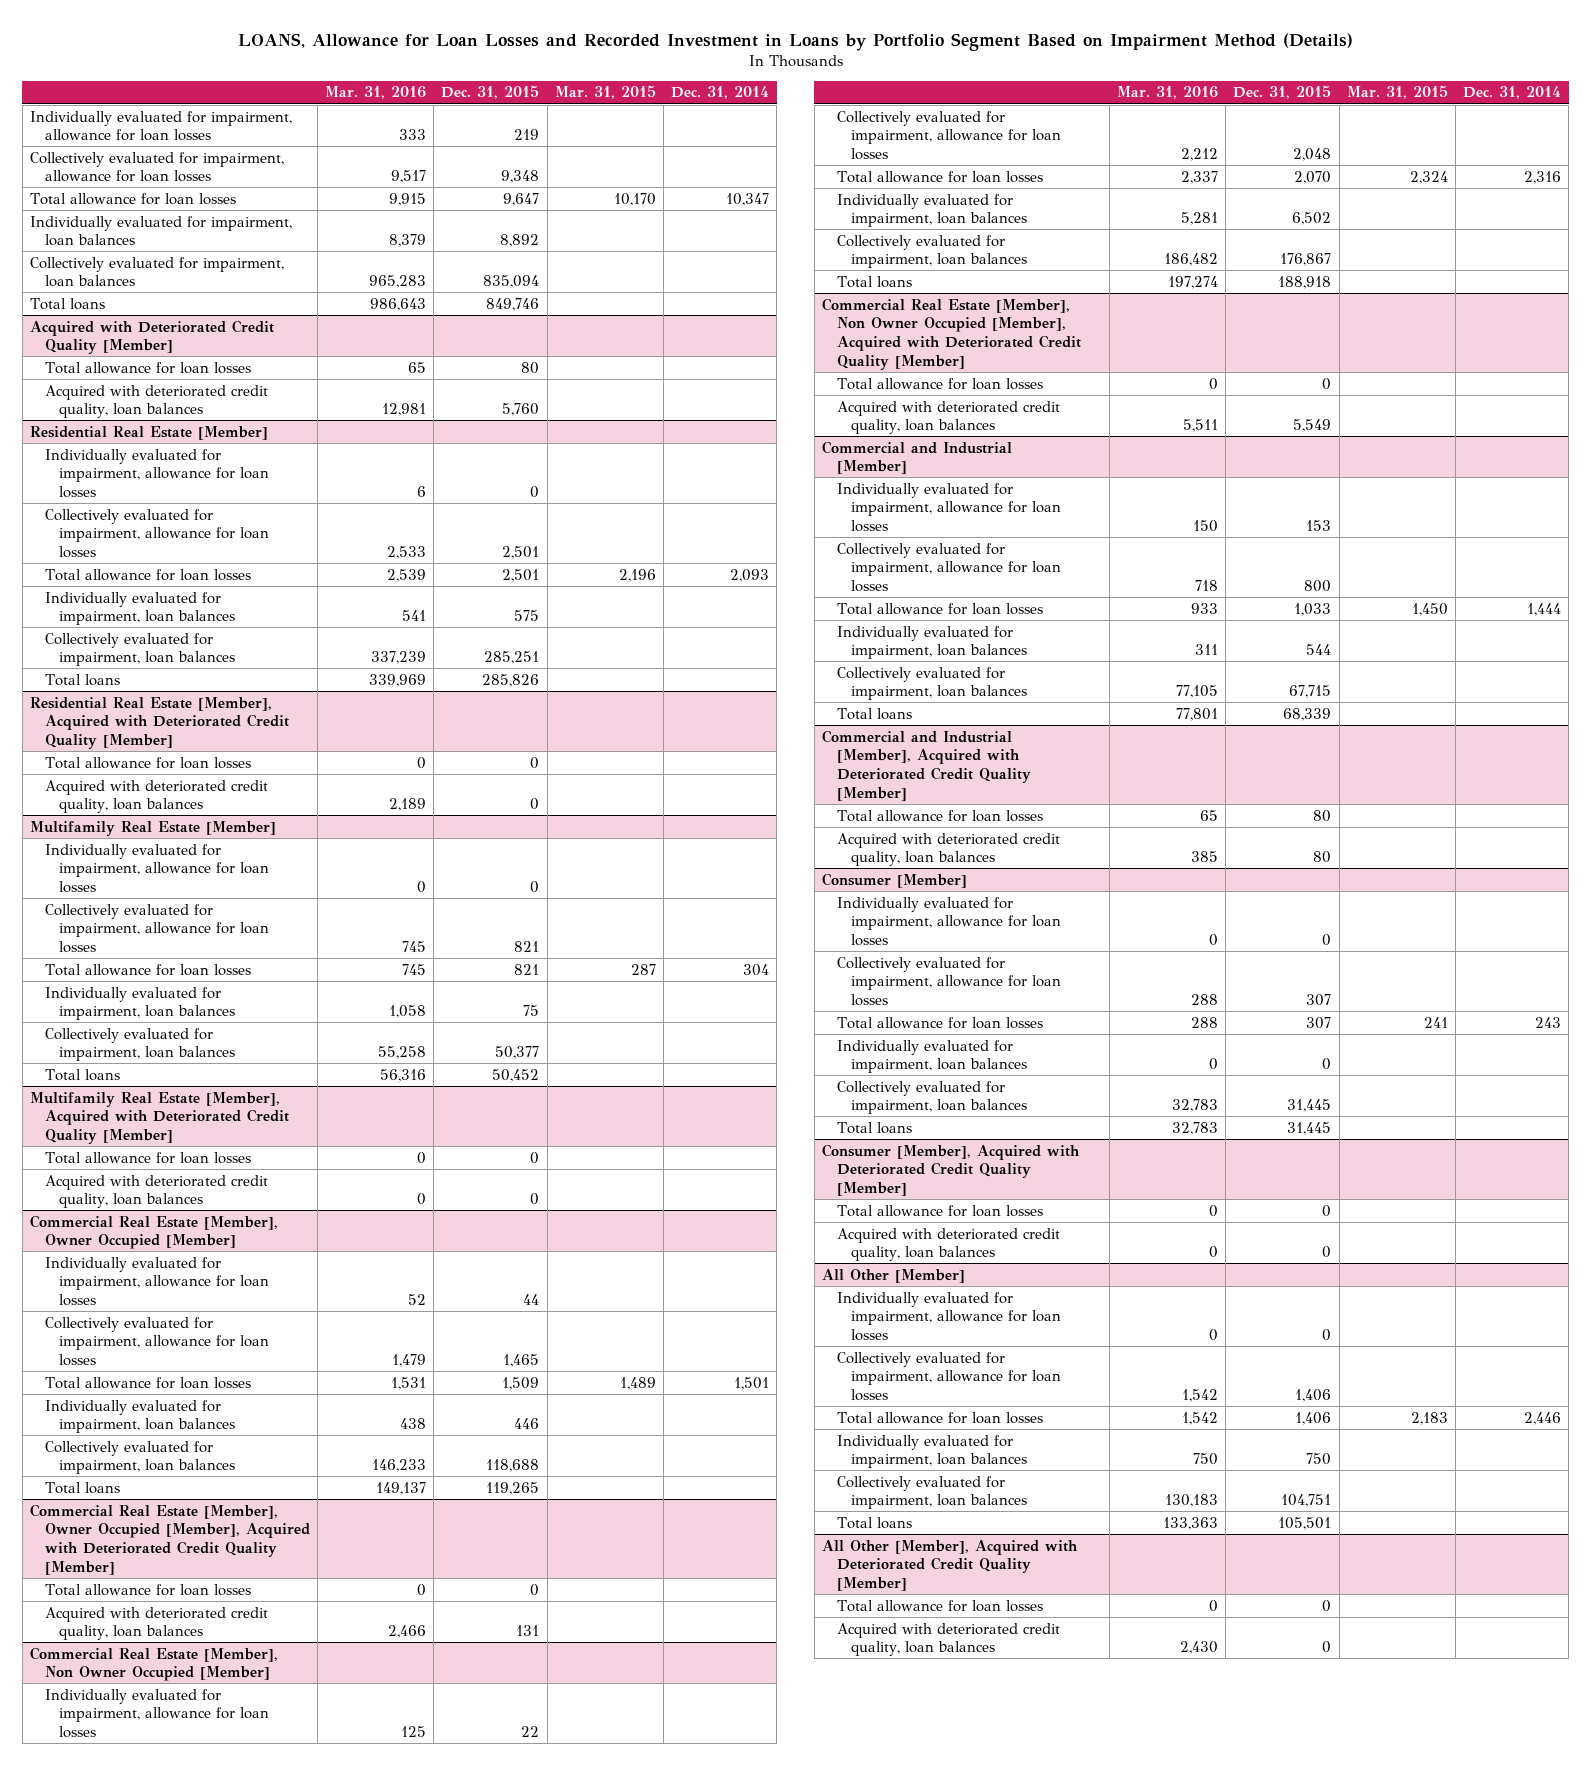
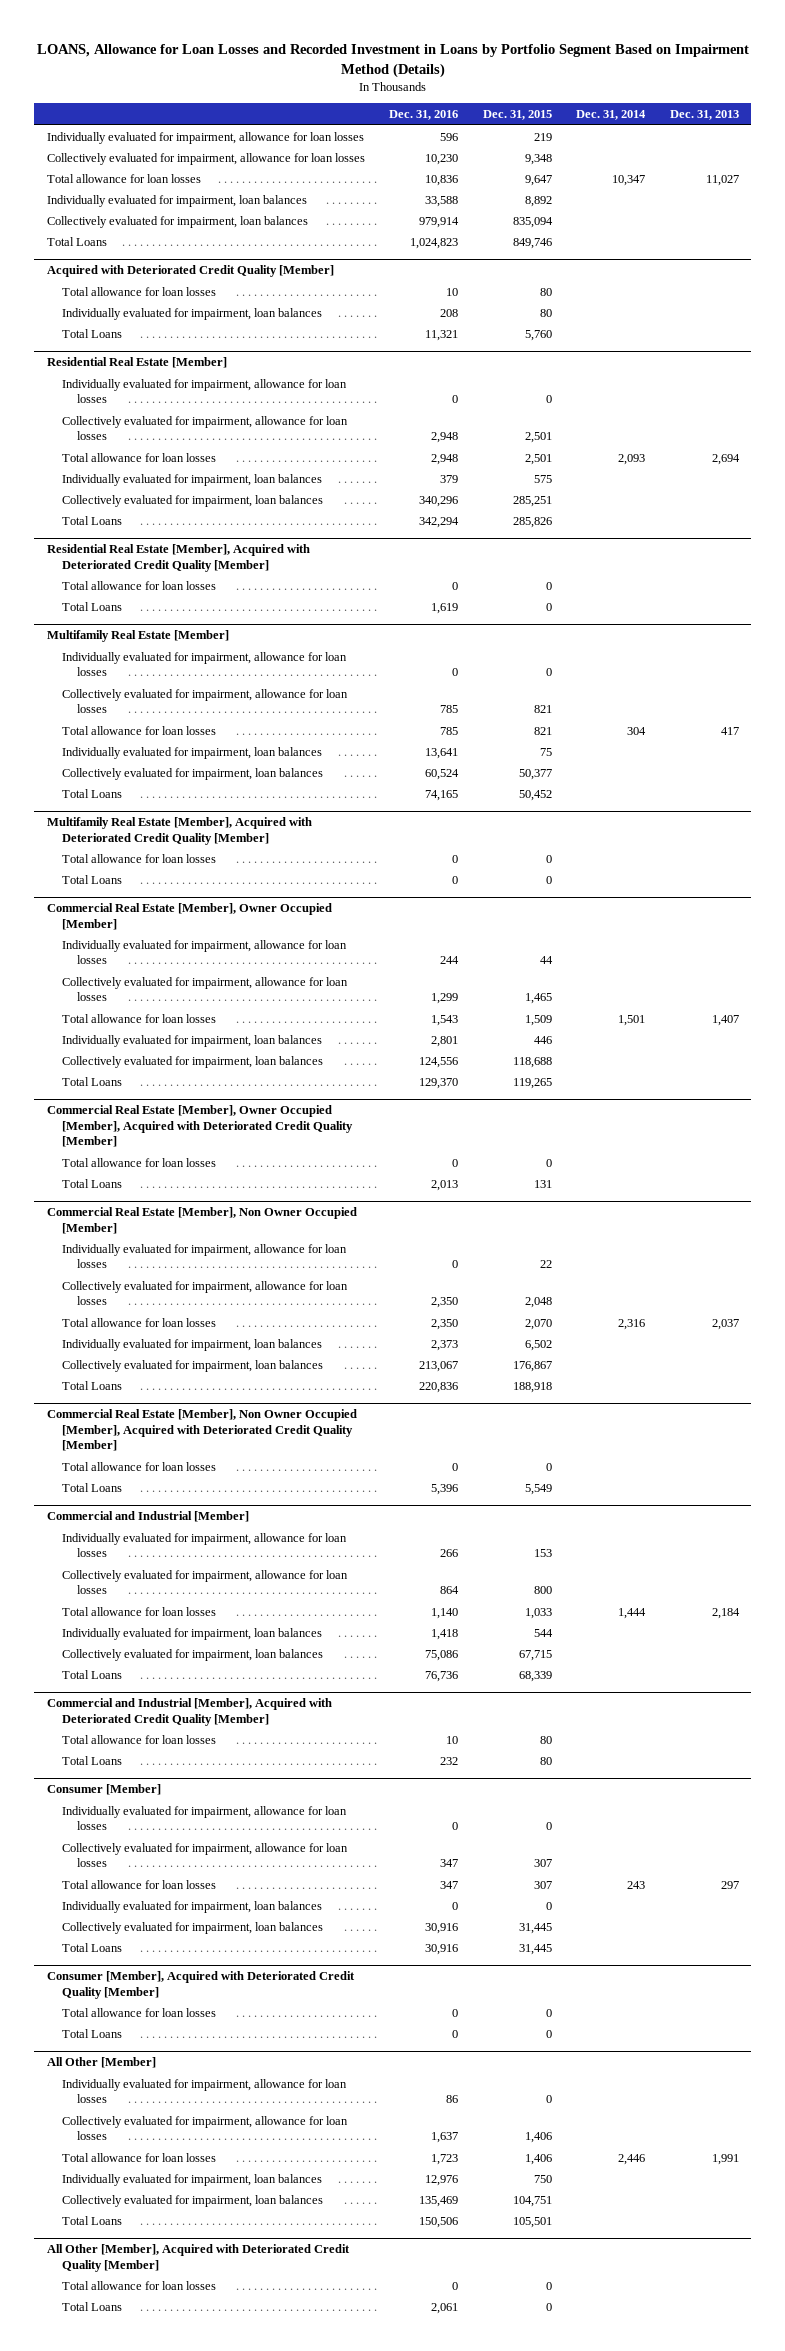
- | Mar. 31, 2016 | Dec. 31, 2015 | Mar. 31, 2015 | Dec. 31, 2014
+ | Dec. 31, 2016 | Dec. 31, 2015 | Dec. 31, 2014 | Dec. 31, 2013
- Total loans | 986,643 | 849,746 | |
+ Total Loans | 1,024,823 | 849,746 | |
@ Acquired with Deteriorated Credit Quality [Member]
- Acquired with deteriorated credit quality, loan balances | 12,981 | 5,760 | |
+ Individually evaluated for impairment, loan balances | 208 | 80 | |
+ Total Loans | 11,321 | 5,760 | |
@ Residential Real Estate [Member]
- Total loans | 339,969 | 285,826 | |
+ Total Loans | 342,294 | 285,826 | |
@ Residential Real Estate [Member], Acquired with Deteriorated Credit Quality [Member]
- Acquired with deteriorated credit quality, loan balances | 2,189 | 0 | |
+ Total Loans | 1,619 | 0 | |
@ Multifamily Real Estate [Member]
- Total loans | 56,316 | 50,452 | |
+ Total Loans | 74,165 | 50,452 | |
@ Multifamily Real Estate [Member], Acquired with Deteriorated Credit Quality [Member]
- Acquired with deteriorated credit quality, loan balances | 0 | 0 | |
+ Total Loans | 0 | 0 | |
@ Commercial Real Estate [Member], Owner Occupied [Member]
- Total loans | 149,137 | 119,265 | |
+ Total Loans | 129,370 | 119,265 | |
@ Commercial Real Estate [Member], Owner Occupied [Member], Acquired with Deteriorated Credit Quality [Member]
- Acquired with deteriorated credit quality, loan balances | 2,466 | 131 | |
+ Total Loans | 2,013 | 131 | |
@ Commercial Real Estate [Member], Non Owner Occupied [Member]
- Total loans | 197,274 | 188,918 | |
+ Total Loans | 220,836 | 188,918 | |
@ Commercial Real Estate [Member], Non Owner Occupied [Member], Acquired with Deteriorated Credit Quality [Member]
- Acquired with deteriorated credit quality, loan balances | 5,511 | 5,549 | |
+ Total Loans | 5,396 | 5,549 | |
@ Commercial and Industrial [Member]
- Total loans | 77,801 | 68,339 | |
+ Total Loans | 76,736 | 68,339 | |
@ Commercial and Industrial [Member], Acquired with Deteriorated Credit Quality [Member]
- Acquired with deteriorated credit quality, loan balances | 385 | 80 | |
+ Total Loans | 232 | 80 | |
@ Consumer [Member]
- Total loans | 32,783 | 31,445 | |
+ Total Loans | 30,916 | 31,445 | |
@ Consumer [Member], Acquired with Deteriorated Credit Quality [Member]
- Acquired with deteriorated credit quality, loan balances | 0 | 0 | |
+ Total Loans | 0 | 0 | |
@ All Other [Member]
- Total loans | 133,363 | 105,501 | |
+ Total Loans | 150,506 | 105,501 | |
@ All Other [Member], Acquired with Deteriorated Credit Quality [Member]
- Acquired with deteriorated credit quality, loan balances | 2,430 | 0 | |
+ Total Loans | 2,061 | 0 | |

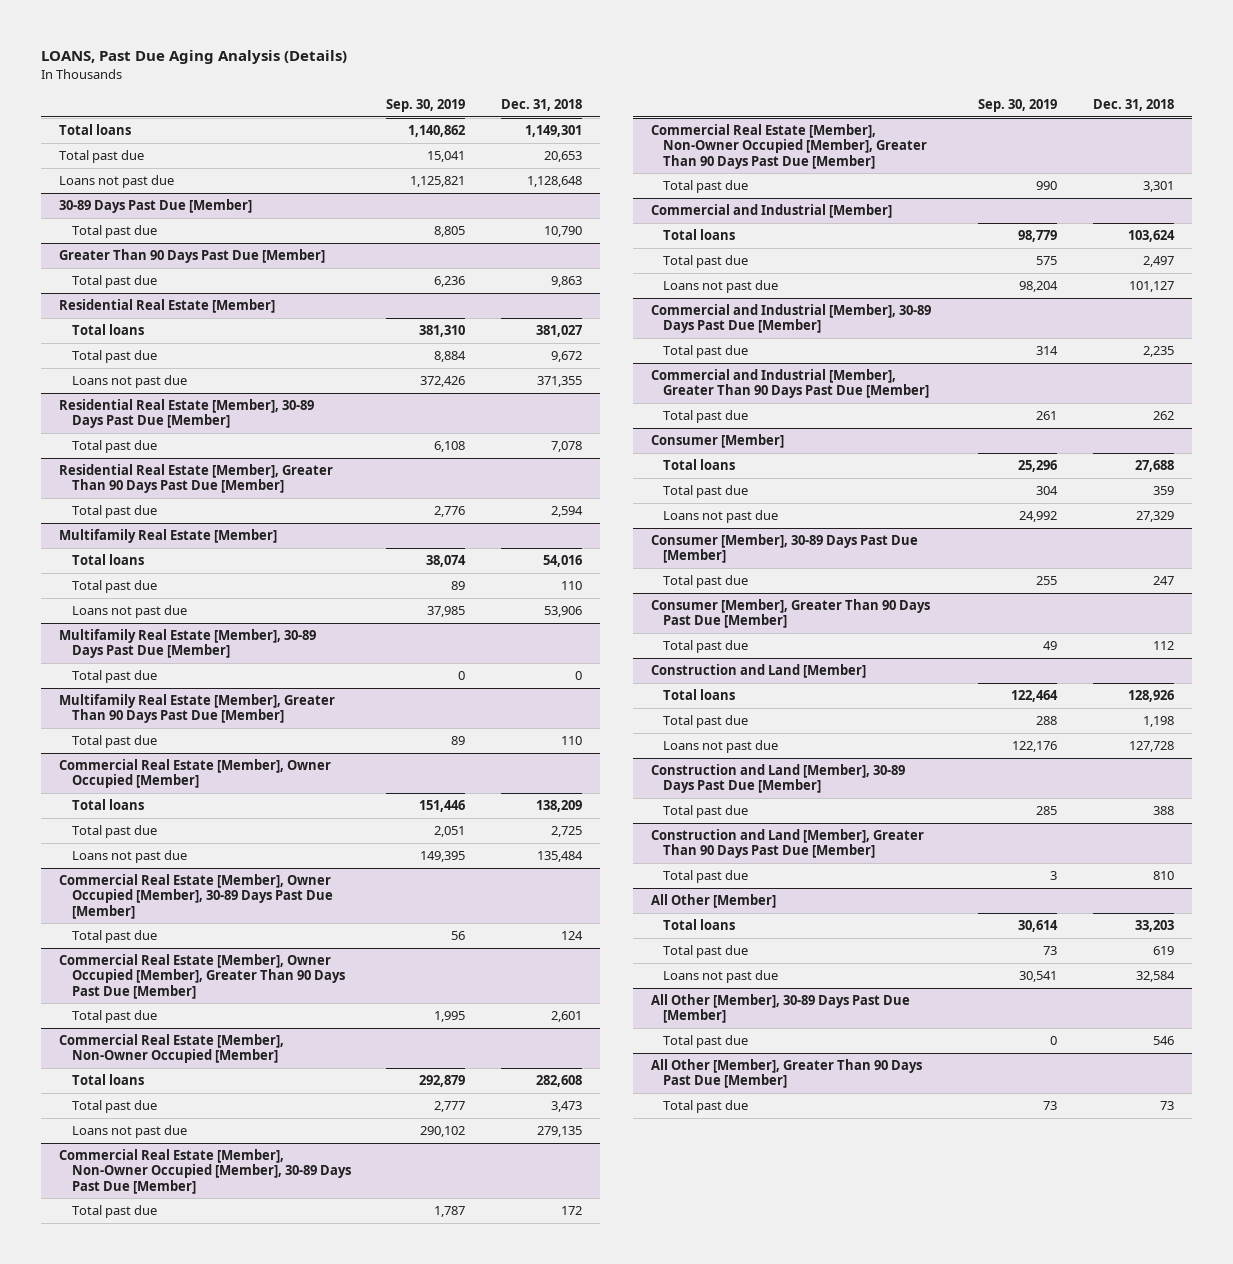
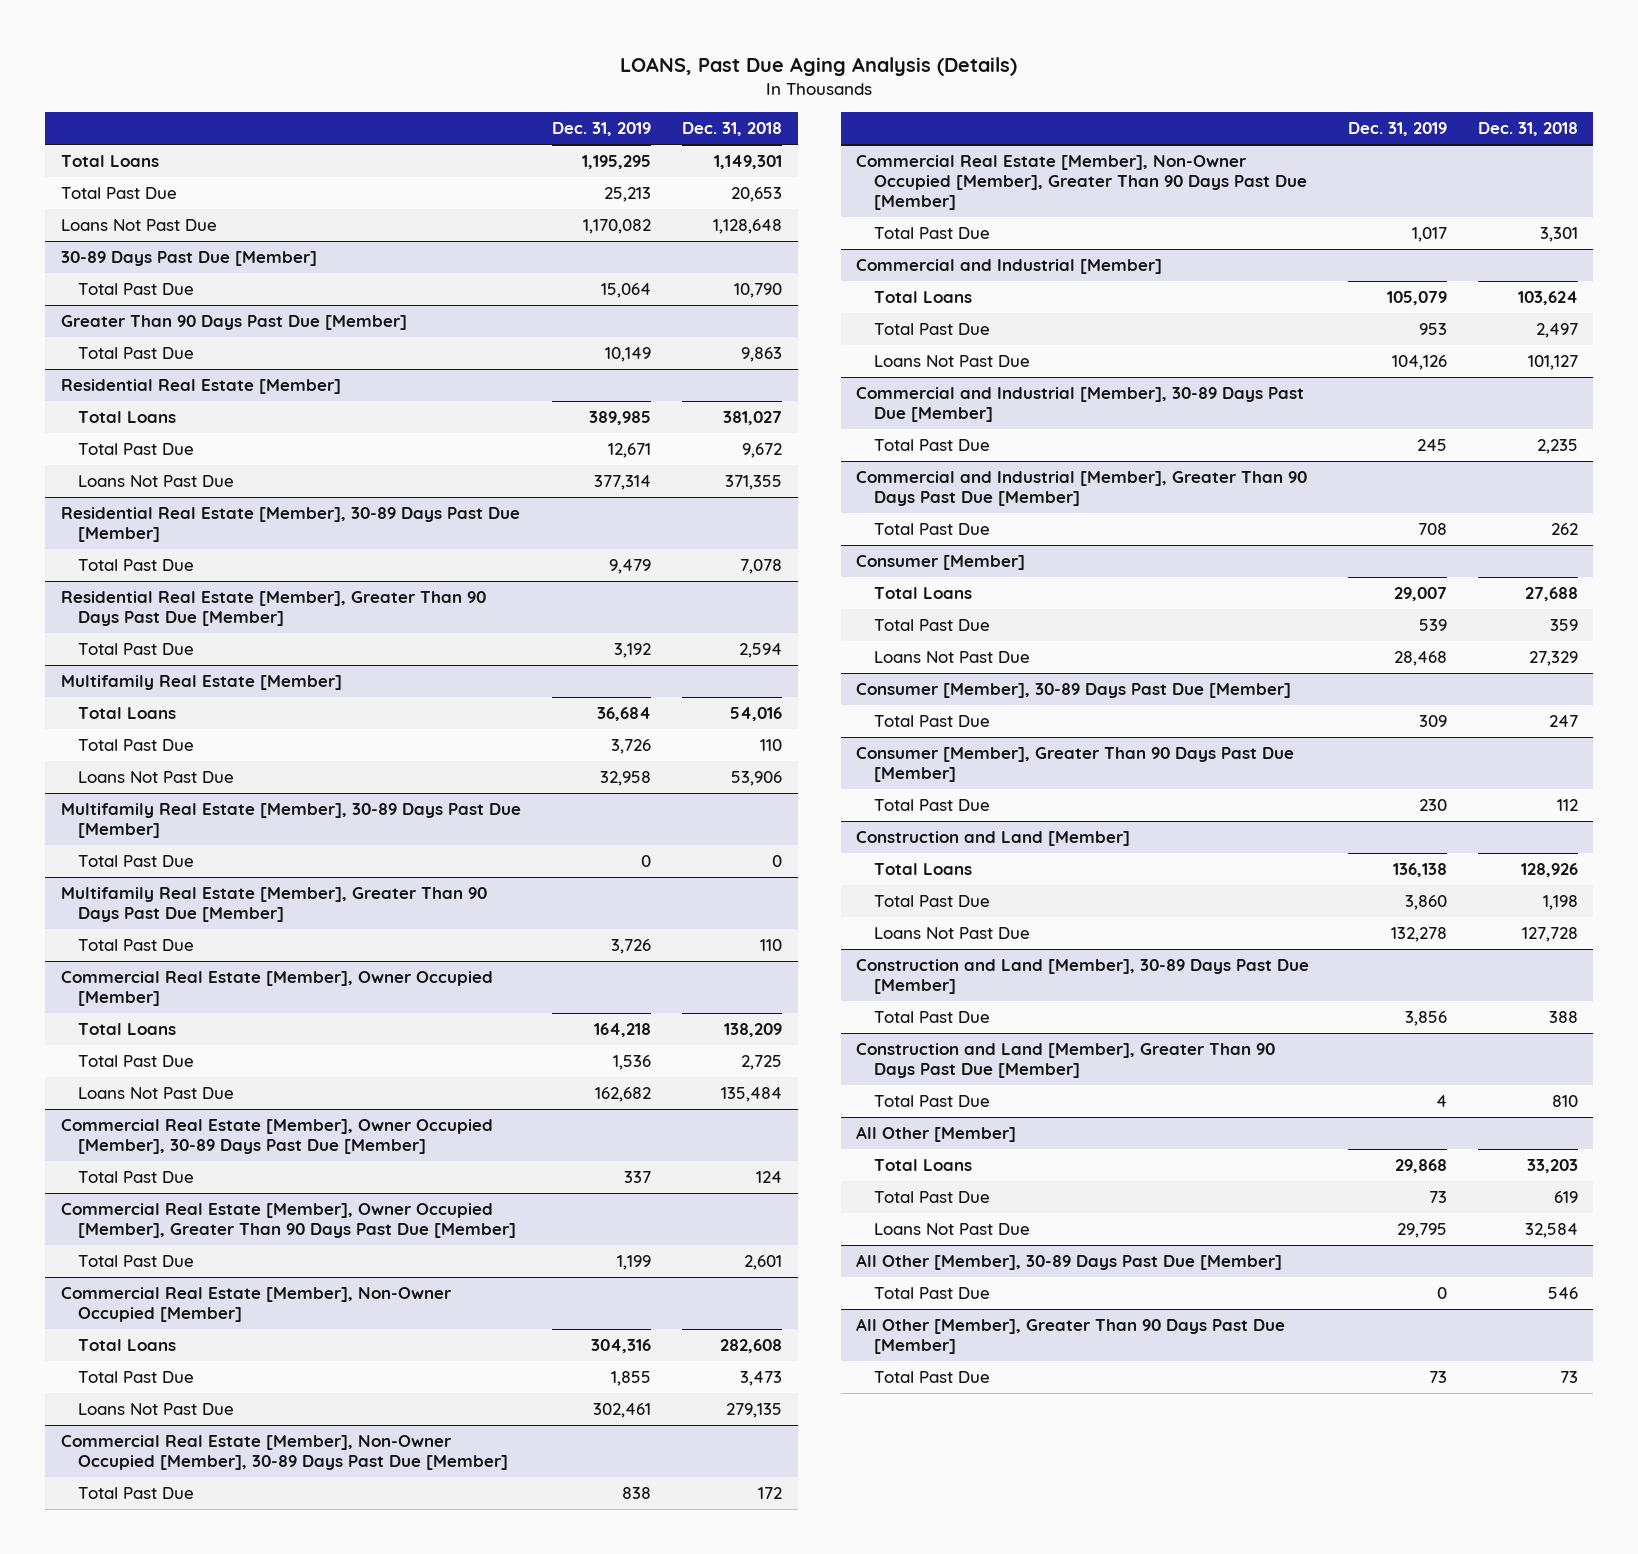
- | Sep. 30, 2019 | Dec. 31, 2018
+ | Dec. 31, 2019 | Dec. 31, 2018
- Total loans | 1,140,862 | 1,149,301
- Total past due | 15,041 | 20,653
- Loans not past due | 1,125,821 | 1,128,648
+ Total Loans | 1,195,295 | 1,149,301
+ Total Past Due | 25,213 | 20,653
+ Loans Not Past Due | 1,170,082 | 1,128,648
@ 30-89 Days Past Due [Member]
- Total past due | 8,805 | 10,790
+ Total Past Due | 15,064 | 10,790
@ Greater Than 90 Days Past Due [Member]
- Total past due | 6,236 | 9,863
+ Total Past Due | 10,149 | 9,863
@ Residential Real Estate [Member]
- Total loans | 381,310 | 381,027
- Total past due | 8,884 | 9,672
- Loans not past due | 372,426 | 371,355
+ Total Loans | 389,985 | 381,027
+ Total Past Due | 12,671 | 9,672
+ Loans Not Past Due | 377,314 | 371,355
@ Residential Real Estate [Member], 30-89 Days Past Due [Member]
- Total past due | 6,108 | 7,078
+ Total Past Due | 9,479 | 7,078
@ Residential Real Estate [Member], Greater Than 90 Days Past Due [Member]
- Total past due | 2,776 | 2,594
+ Total Past Due | 3,192 | 2,594
@ Multifamily Real Estate [Member]
- Total loans | 38,074 | 54,016
- Total past due | 89 | 110
- Loans not past due | 37,985 | 53,906
+ Total Loans | 36,684 | 54,016
+ Total Past Due | 3,726 | 110
+ Loans Not Past Due | 32,958 | 53,906
@ Multifamily Real Estate [Member], 30-89 Days Past Due [Member]
- Total past due | 0 | 0
+ Total Past Due | 0 | 0
@ Multifamily Real Estate [Member], Greater Than 90 Days Past Due [Member]
- Total past due | 89 | 110
+ Total Past Due | 3,726 | 110
@ Commercial Real Estate [Member], Owner Occupied [Member]
- Total loans | 151,446 | 138,209
- Total past due | 2,051 | 2,725
- Loans not past due | 149,395 | 135,484
+ Total Loans | 164,218 | 138,209
+ Total Past Due | 1,536 | 2,725
+ Loans Not Past Due | 162,682 | 135,484
@ Commercial Real Estate [Member], Owner Occupied [Member], 30-89 Days Past Due [Member]
- Total past due | 56 | 124
+ Total Past Due | 337 | 124
@ Commercial Real Estate [Member], Owner Occupied [Member], Greater Than 90 Days Past Due [Member]
- Total past due | 1,995 | 2,601
+ Total Past Due | 1,199 | 2,601
@ Commercial Real Estate [Member], Non-Owner Occupied [Member]
- Total loans | 292,879 | 282,608
- Total past due | 2,777 | 3,473
- Loans not past due | 290,102 | 279,135
+ Total Loans | 304,316 | 282,608
+ Total Past Due | 1,855 | 3,473
+ Loans Not Past Due | 302,461 | 279,135
@ Commercial Real Estate [Member], Non-Owner Occupied [Member], 30-89 Days Past Due [Member]
- Total past due | 1,787 | 172
+ Total Past Due | 838 | 172
@ Commercial Real Estate [Member], Non-Owner Occupied [Member], Greater Than 90 Days Past Due [Member]
- Total past due | 990 | 3,301
+ Total Past Due | 1,017 | 3,301
@ Commercial and Industrial [Member]
- Total loans | 98,779 | 103,624
- Total past due | 575 | 2,497
- Loans not past due | 98,204 | 101,127
+ Total Loans | 105,079 | 103,624
+ Total Past Due | 953 | 2,497
+ Loans Not Past Due | 104,126 | 101,127
@ Commercial and Industrial [Member], 30-89 Days Past Due [Member]
- Total past due | 314 | 2,235
+ Total Past Due | 245 | 2,235
@ Commercial and Industrial [Member], Greater Than 90 Days Past Due [Member]
- Total past due | 261 | 262
+ Total Past Due | 708 | 262
@ Consumer [Member]
- Total loans | 25,296 | 27,688
- Total past due | 304 | 359
- Loans not past due | 24,992 | 27,329
+ Total Loans | 29,007 | 27,688
+ Total Past Due | 539 | 359
+ Loans Not Past Due | 28,468 | 27,329
@ Consumer [Member], 30-89 Days Past Due [Member]
- Total past due | 255 | 247
+ Total Past Due | 309 | 247
@ Consumer [Member], Greater Than 90 Days Past Due [Member]
- Total past due | 49 | 112
+ Total Past Due | 230 | 112
@ Construction and Land [Member]
- Total loans | 122,464 | 128,926
- Total past due | 288 | 1,198
- Loans not past due | 122,176 | 127,728
+ Total Loans | 136,138 | 128,926
+ Total Past Due | 3,860 | 1,198
+ Loans Not Past Due | 132,278 | 127,728
@ Construction and Land [Member], 30-89 Days Past Due [Member]
- Total past due | 285 | 388
+ Total Past Due | 3,856 | 388
@ Construction and Land [Member], Greater Than 90 Days Past Due [Member]
- Total past due | 3 | 810
+ Total Past Due | 4 | 810
@ All Other [Member]
- Total loans | 30,614 | 33,203
- Total past due | 73 | 619
- Loans not past due | 30,541 | 32,584
+ Total Loans | 29,868 | 33,203
+ Total Past Due | 73 | 619
+ Loans Not Past Due | 29,795 | 32,584
@ All Other [Member], 30-89 Days Past Due [Member]
- Total past due | 0 | 546
+ Total Past Due | 0 | 546
@ All Other [Member], Greater Than 90 Days Past Due [Member]
- Total past due | 73 | 73
+ Total Past Due | 73 | 73

